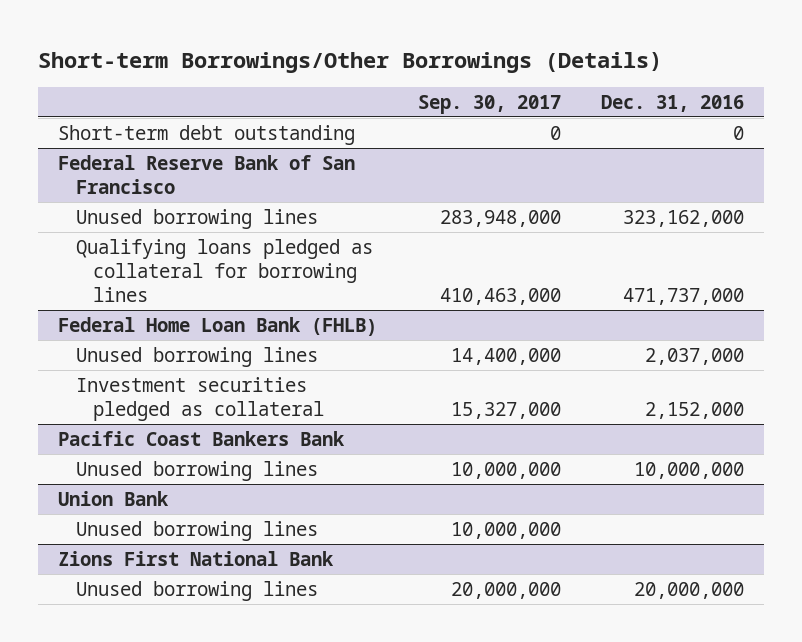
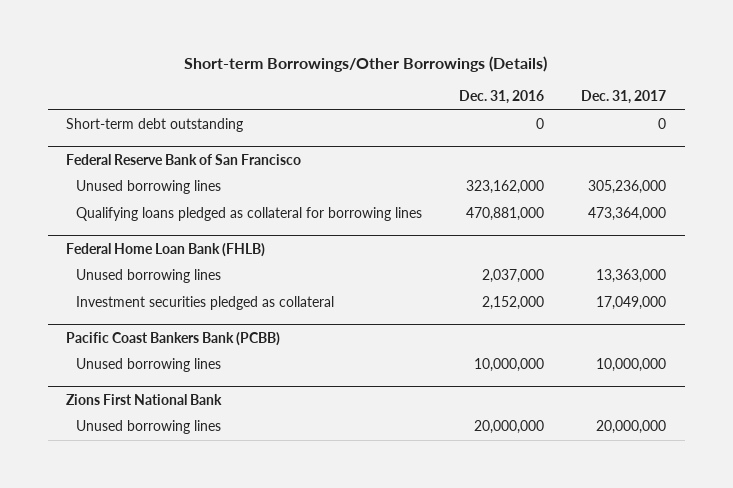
- | Sep. 30, 2017 | Dec. 31, 2016
+ | Dec. 31, 2016 | Dec. 31, 2017
@ Federal Reserve Bank of San Francisco
- Qualifying loans pledged as collateral for borrowing lines | 410,463,000 | 471,737,000
+ Qualifying loans pledged as collateral for borrowing lines | 470,881,000 | 473,364,000
- Pacific Coast Bankers Bank
+ Pacific Coast Bankers Bank (PCBB)
- Union Bank
- Unused borrowing lines | 10,000,000 |

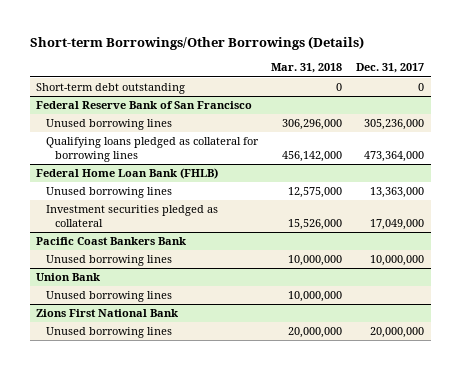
- | Dec. 31, 2016 | Dec. 31, 2017
+ | Mar. 31, 2018 | Dec. 31, 2017
- Pacific Coast Bankers Bank (PCBB)
+ Pacific Coast Bankers Bank
+ Union Bank
+ Unused borrowing lines | 10,000,000 |

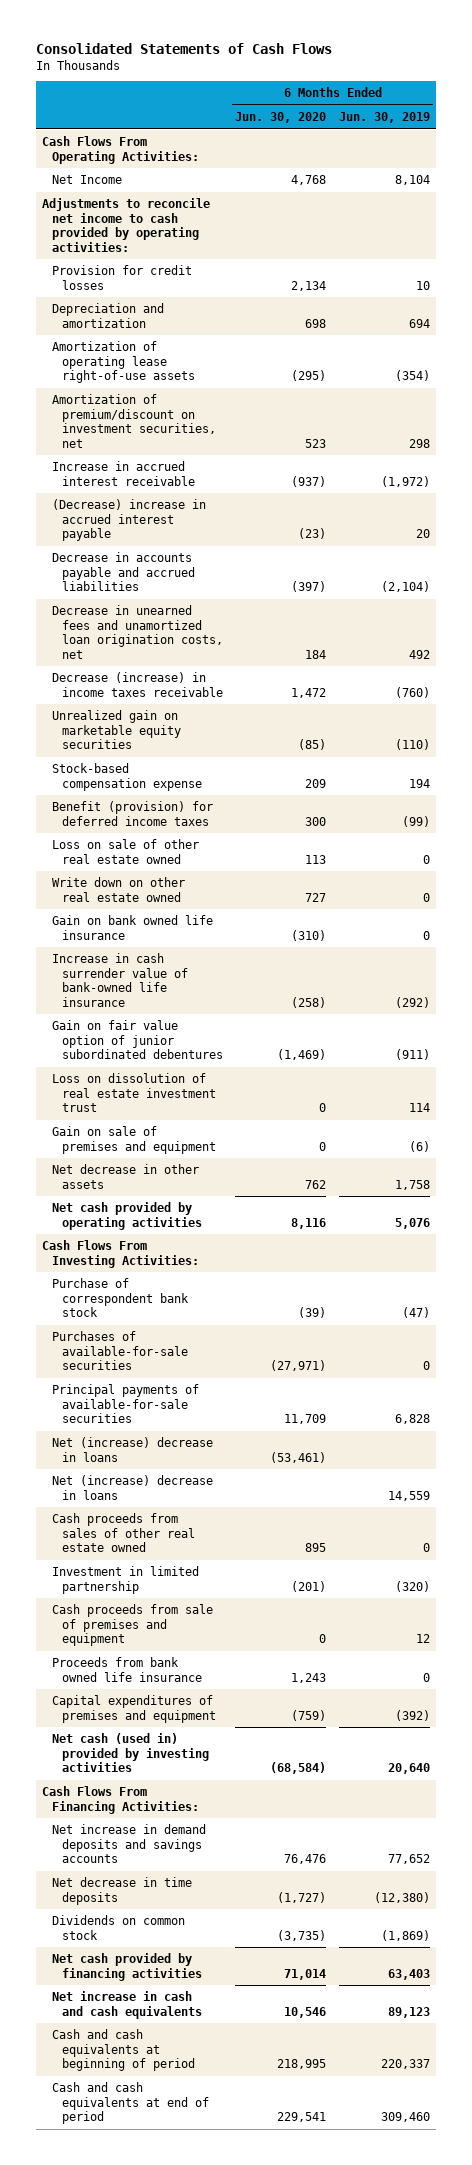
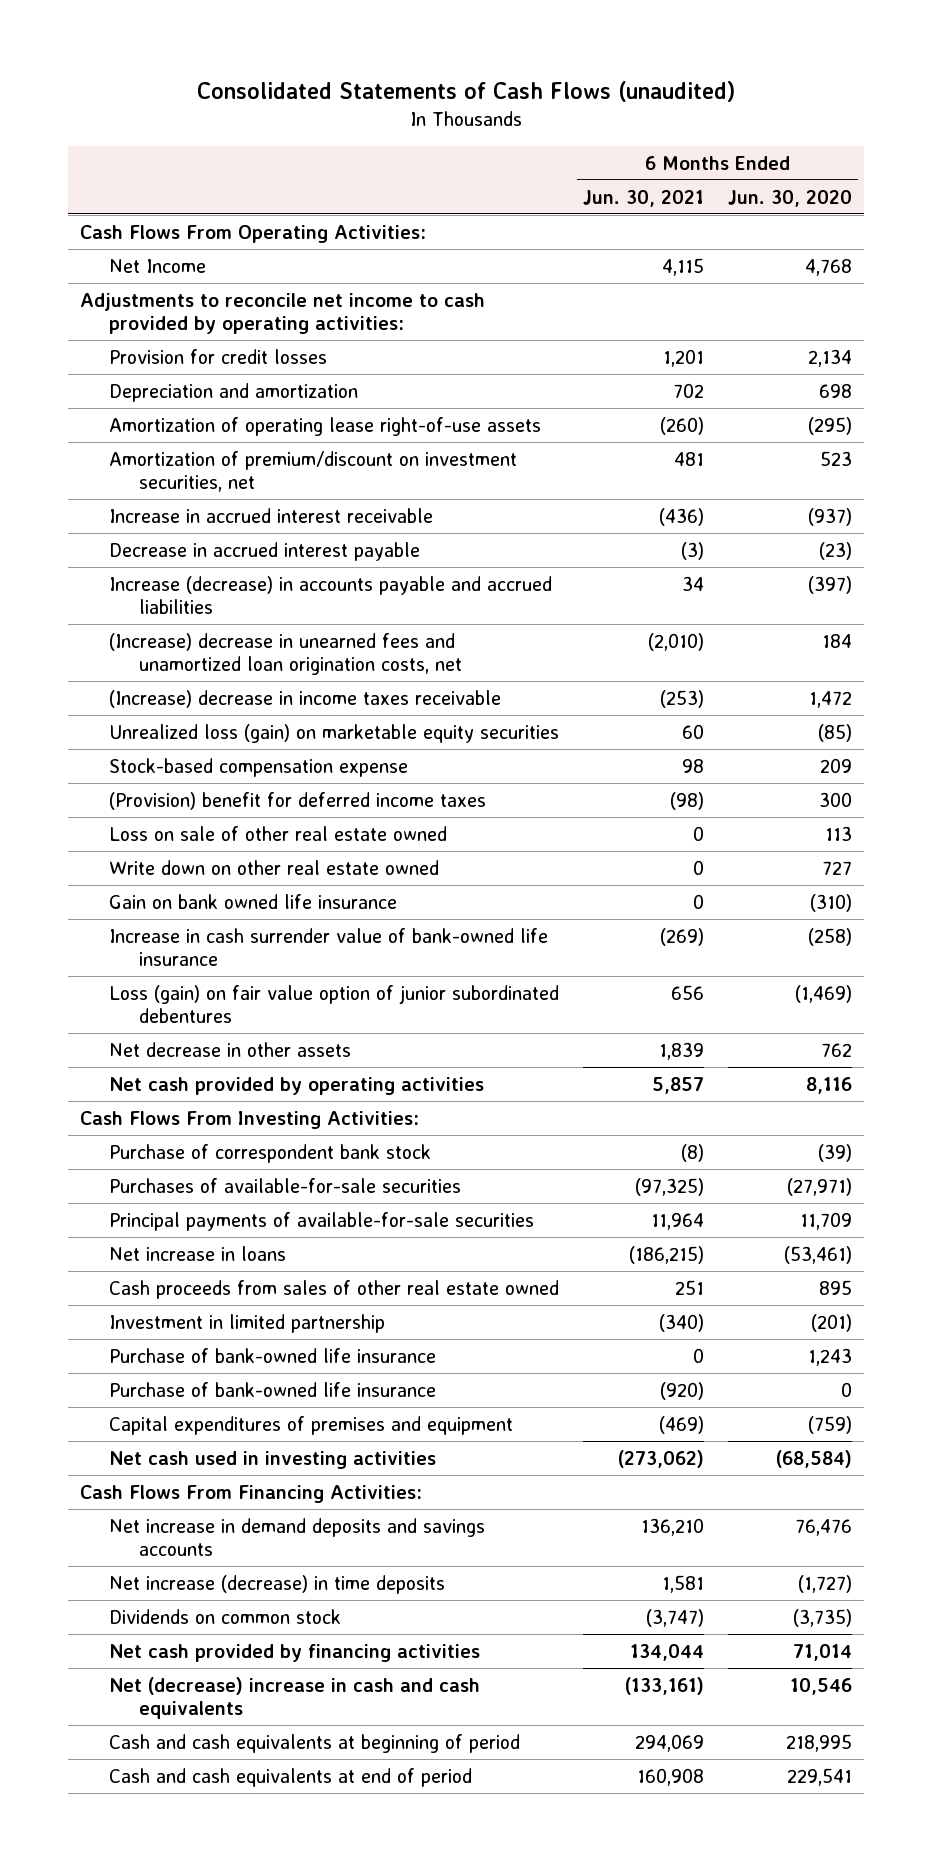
- Consolidated Statements of Cash Flows
+ Consolidated Statements of Cash Flows (unaudited)
- | 6 Months Ended Jun. 30, 2020 | 6 Months Ended Jun. 30, 2019
+ | 6 Months Ended Jun. 30, 2021 | 6 Months Ended Jun. 30, 2020
- (Decrease) increase in accrued interest payable | (23) | 20
- Decrease in accounts payable and accrued liabilities | (397) | (2,104)
- Decrease in unearned fees and unamortized loan origination costs, net | 184 | 492
- Decrease (increase) in income taxes receivable | 1,472 | (760)
- Unrealized gain on marketable equity securities | (85) | (110)
+ Decrease in accrued interest payable | (3) | (23)
+ Increase (decrease) in accounts payable and accrued liabilities | 34 | (397)
+ (Increase) decrease in unearned fees and unamortized loan origination costs, net | (2,010) | 184
+ (Increase) decrease in income taxes receivable | (253) | 1,472
+ Unrealized loss (gain) on marketable equity securities | 60 | (85)
- Benefit (provision) for deferred income taxes | 300 | (99)
+ (Provision) benefit for deferred income taxes | (98) | 300
- Gain on fair value option of junior subordinated debentures | (1,469) | (911)
- Loss on dissolution of real estate investment trust | 0 | 114
- Gain on sale of premises and equipment | 0 | (6)
+ Loss (gain) on fair value option of junior subordinated debentures | 656 | (1,469)
- Net (increase) decrease in loans | (53,461) |
- Net (increase) decrease in loans | | 14,559
+ Net increase in loans | (186,215) | (53,461)
- Cash proceeds from sale of premises and equipment | 0 | 12
- Proceeds from bank owned life insurance | 1,243 | 0
+ Purchase of bank-owned life insurance | 0 | 1,243
+ Purchase of bank-owned life insurance | (920) | 0
- Net cash (used in) provided by investing activities | (68,584) | 20,640
+ Net cash used in investing activities | (273,062) | (68,584)
- Net decrease in time deposits | (1,727) | (12,380)
+ Net increase (decrease) in time deposits | 1,581 | (1,727)
- Net increase in cash and cash equivalents | 10,546 | 89,123
+ Net (decrease) increase in cash and cash equivalents | (133,161) | 10,546

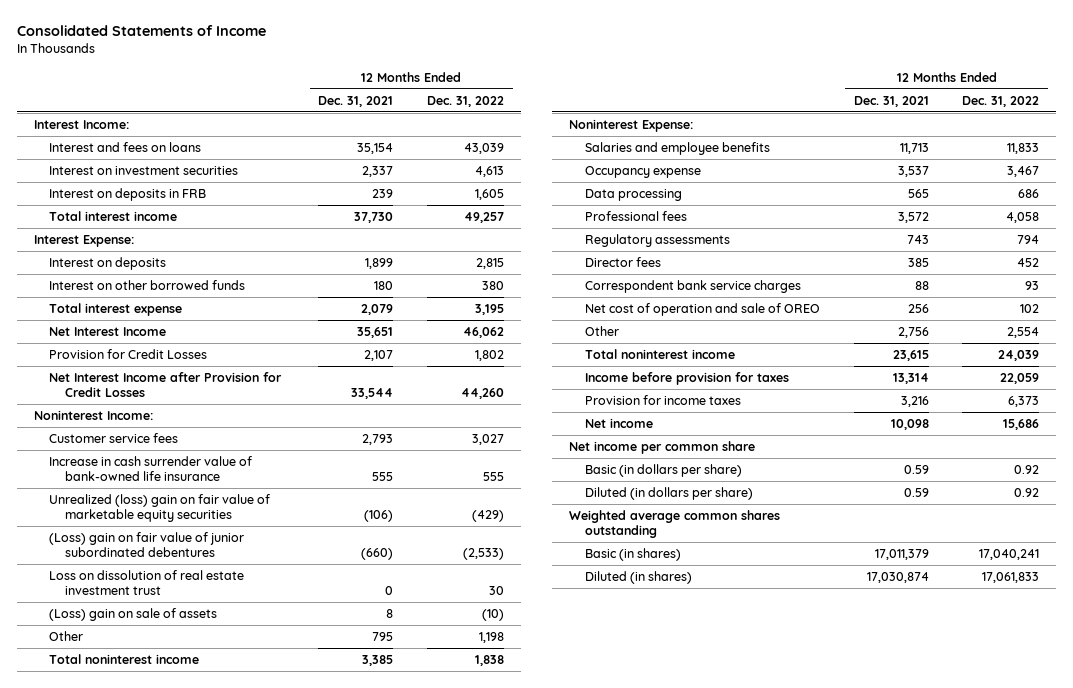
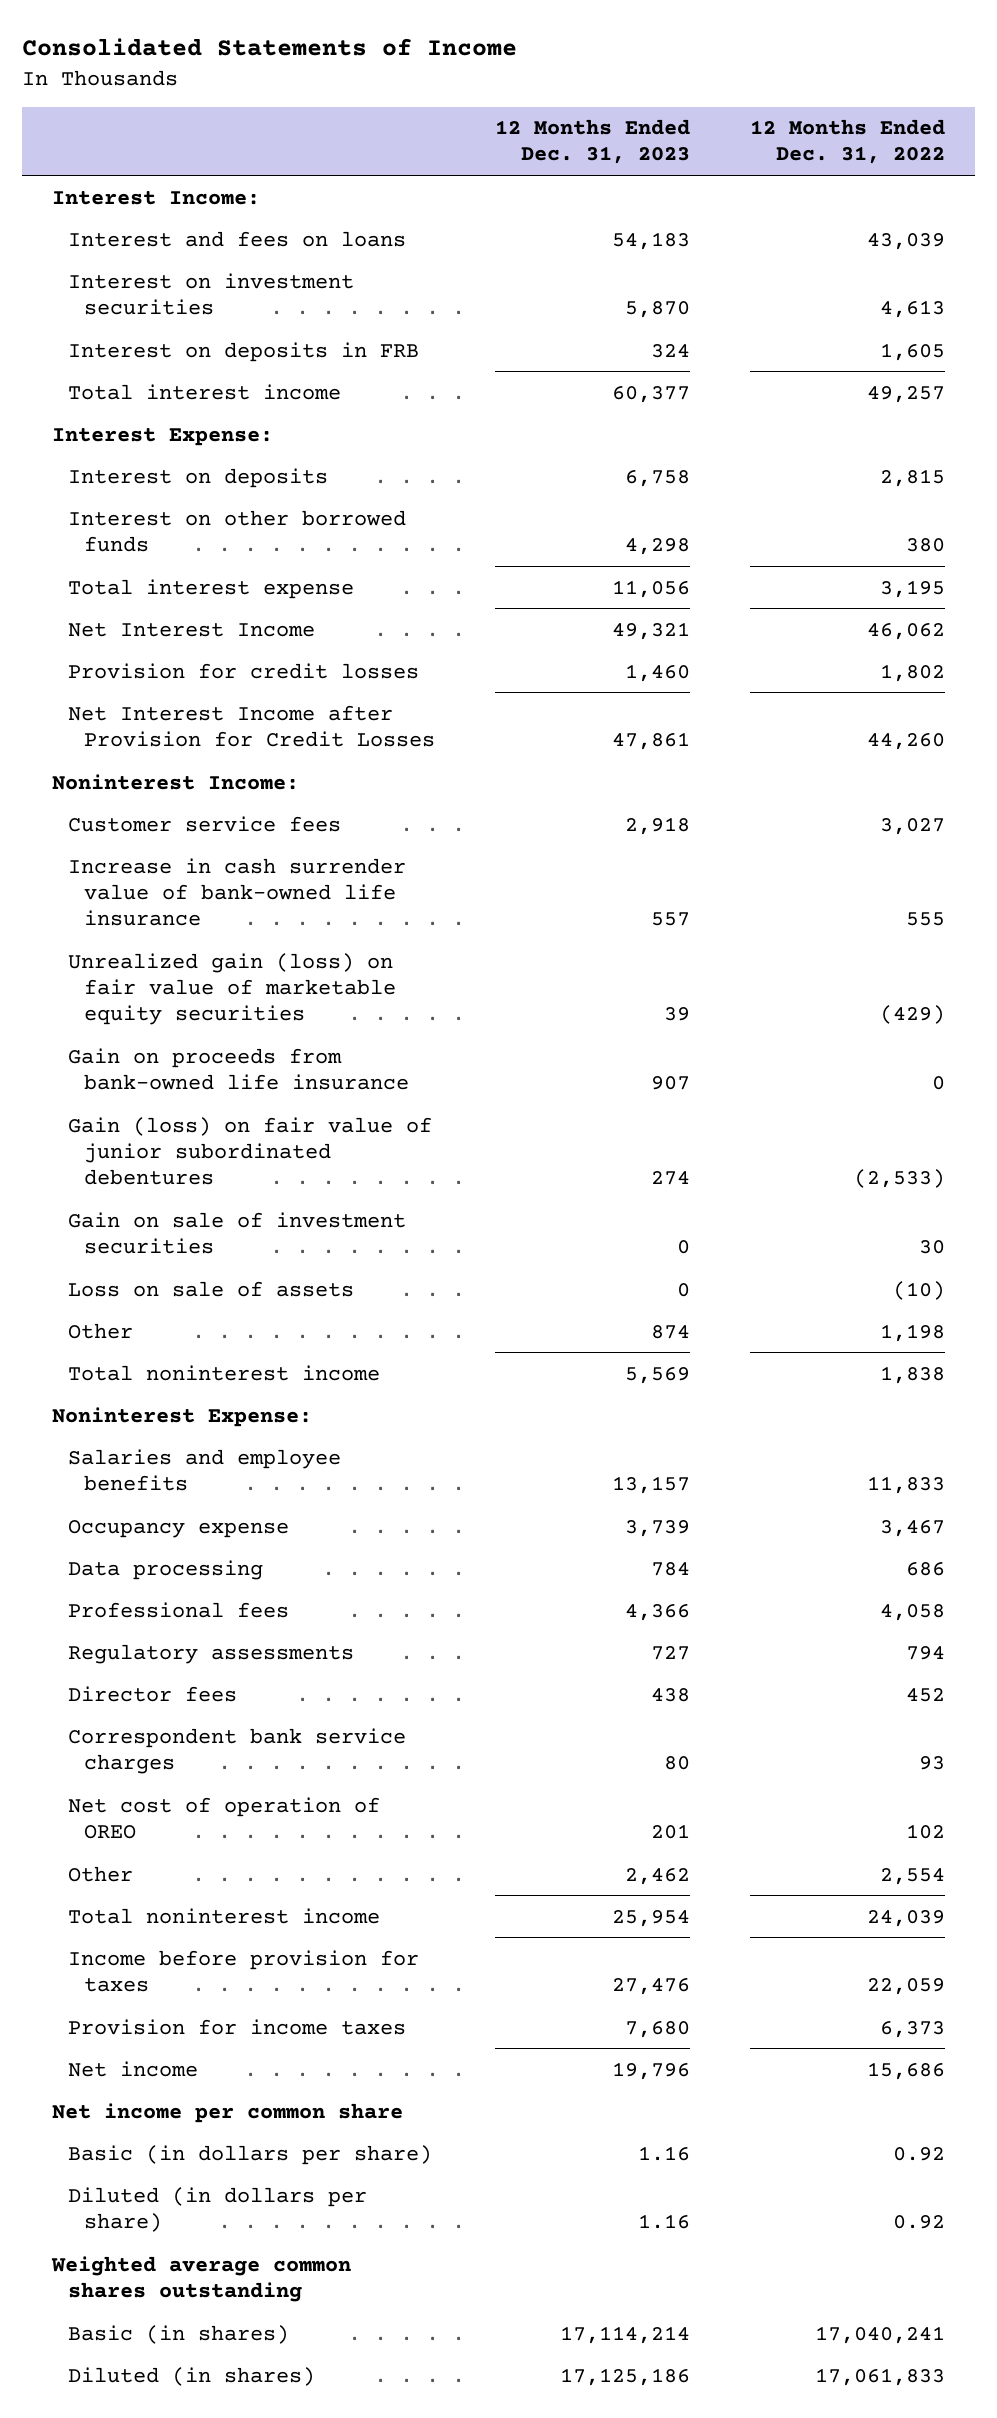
- | 12 Months Ended Dec. 31, 2021 | 12 Months Ended Dec. 31, 2022
+ | 12 Months Ended Dec. 31, 2023 | 12 Months Ended Dec. 31, 2022
- Provision for Credit Losses | 2,107 | 1,802
+ Provision for credit losses | 1,460 | 1,802
- Unrealized (loss) gain on fair value of marketable equity securities | (106) | (429)
- (Loss) gain on fair value of junior subordinated debentures | (660) | (2,533)
- Loss on dissolution of real estate investment trust | 0 | 30
- (Loss) gain on sale of assets | 8 | (10)
+ Unrealized gain (loss) on fair value of marketable equity securities | 39 | (429)
+ Gain on proceeds from bank-owned life insurance | 907 | 0
+ Gain (loss) on fair value of junior subordinated debentures | 274 | (2,533)
+ Gain on sale of investment securities | 0 | 30
+ Loss on sale of assets | 0 | (10)
- Net cost of operation and sale of OREO | 256 | 102
+ Net cost of operation of OREO | 201 | 102

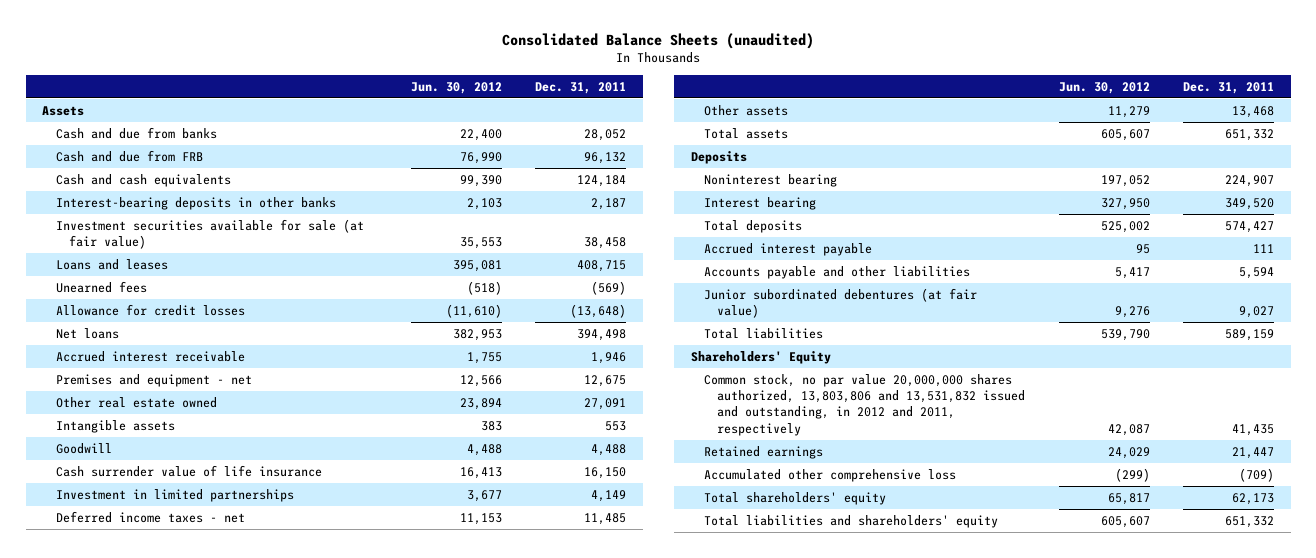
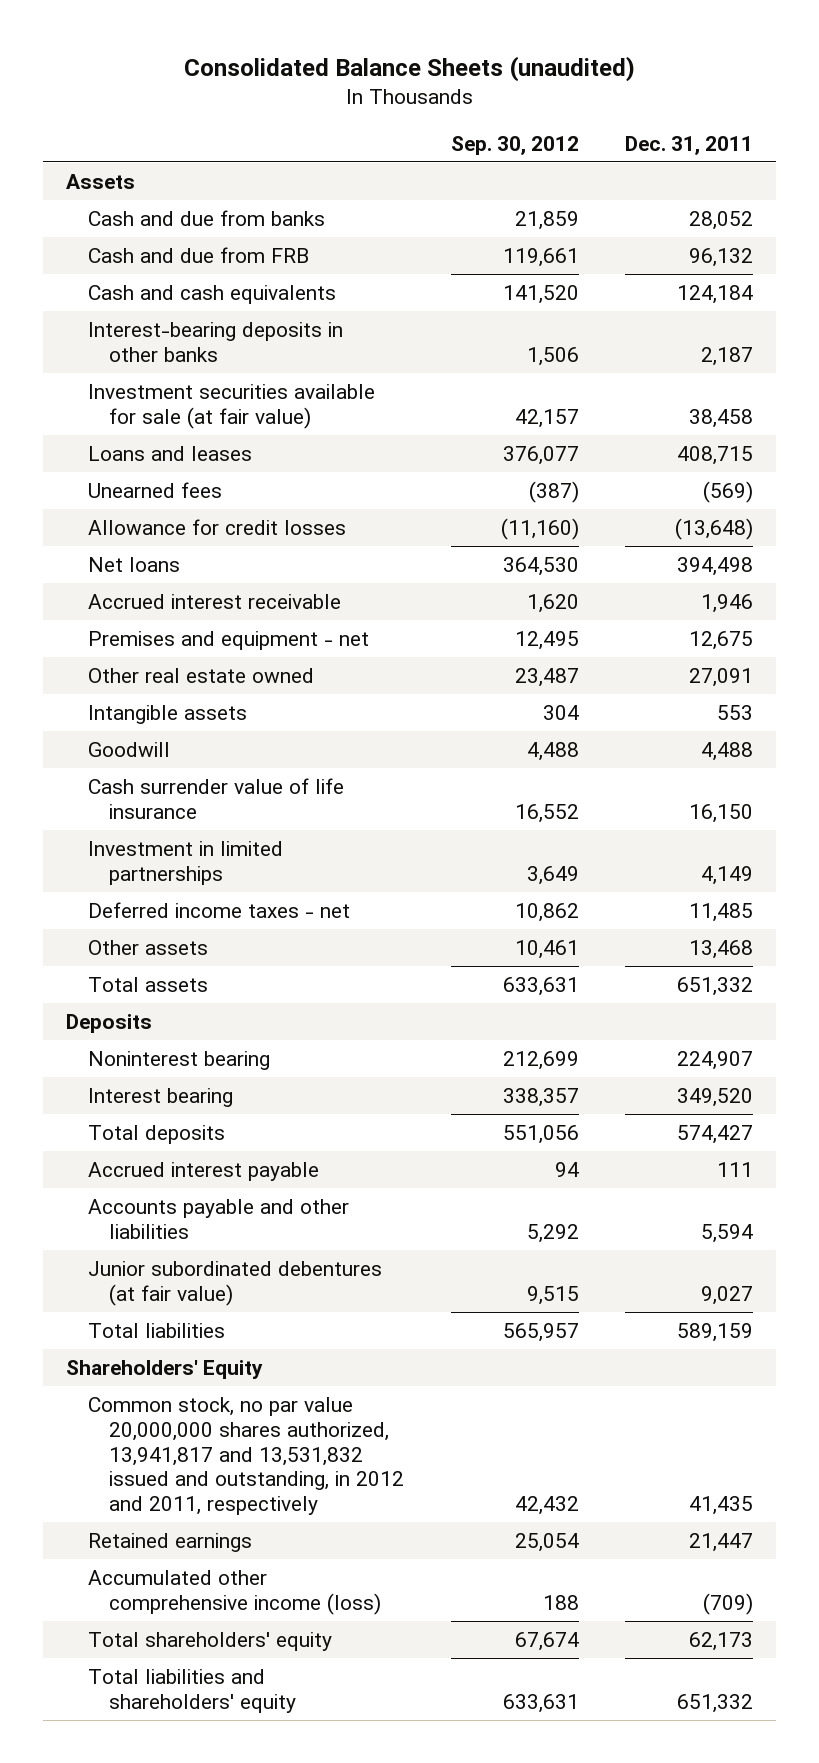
- | Jun. 30, 2012 | Dec. 31, 2011
+ | Sep. 30, 2012 | Dec. 31, 2011
- Common stock, no par value 20,000,000 shares authorized, 13,803,806 and 13,531,832 issued and outstanding, in 2012 and 2011, respectively | 42,087 | 41,435
+ Common stock, no par value 20,000,000 shares authorized, 13,941,817 and 13,531,832 issued and outstanding, in 2012 and 2011, respectively | 42,432 | 41,435
- Accumulated other comprehensive loss | (299) | (709)
+ Accumulated other comprehensive income (loss) | 188 | (709)

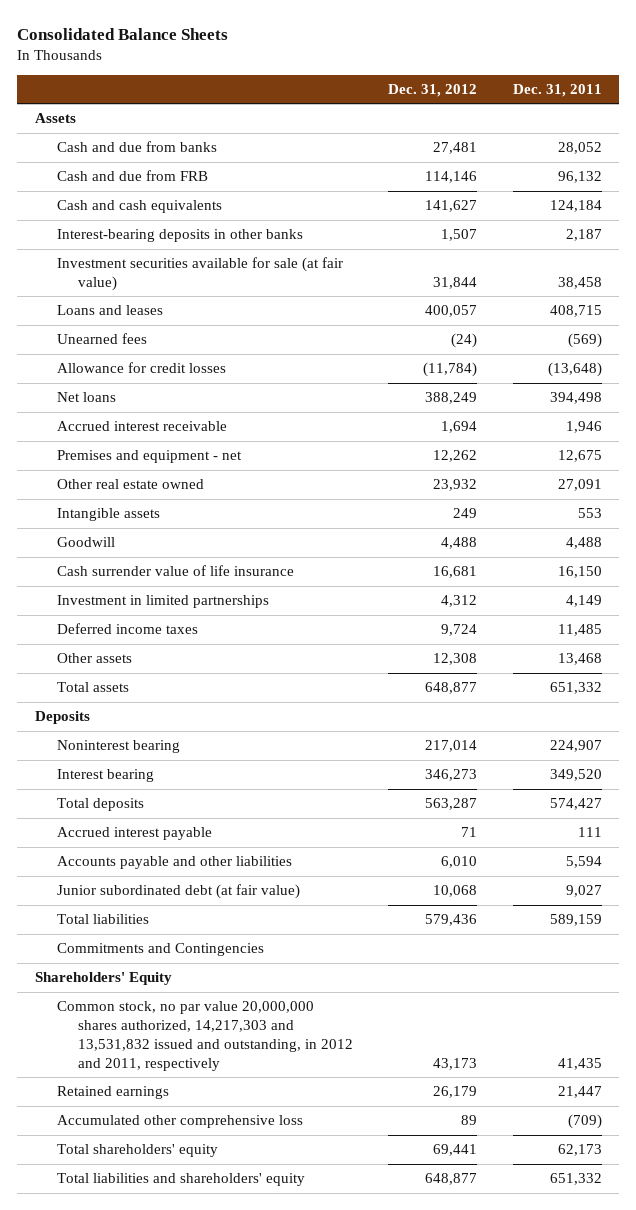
- Consolidated Balance Sheets (unaudited)
+ Consolidated Balance Sheets
- | Sep. 30, 2012 | Dec. 31, 2011
+ | Dec. 31, 2012 | Dec. 31, 2011
- Deferred income taxes - net | 10,862 | 11,485
+ Deferred income taxes | 9,724 | 11,485
- Junior subordinated debentures (at fair value) | 9,515 | 9,027
+ Junior subordinated debt (at fair value) | 10,068 | 9,027
+ Commitments and Contingencies
- Common stock, no par value 20,000,000 shares authorized, 13,941,817 and 13,531,832 issued and outstanding, in 2012 and 2011, respectively | 42,432 | 41,435
+ Common stock, no par value 20,000,000 shares authorized, 14,217,303 and 13,531,832 issued and outstanding, in 2012 and 2011, respectively | 43,173 | 41,435
- Accumulated other comprehensive income (loss) | 188 | (709)
+ Accumulated other comprehensive loss | 89 | (709)

